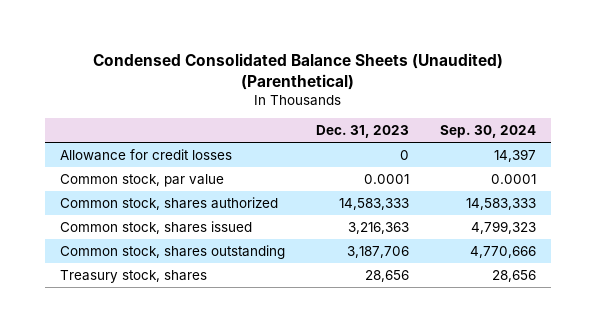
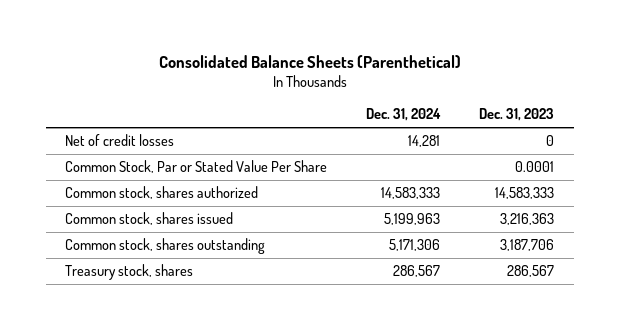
- Condensed Consolidated Balance Sheets (Unaudited) (Parenthetical)
+ Consolidated Balance Sheets (Parenthetical)
- | Dec. 31, 2023 | Sep. 30, 2024
+ | Dec. 31, 2024 | Dec. 31, 2023
- Allowance for credit losses | 0 | 14,397
- Common stock, par value | 0.0001 | 0.0001
+ Net of credit losses | 14,281 | 0
+ Common Stock, Par or Stated Value Per Share | | 0.0001
- Treasury stock, shares | 28,656 | 28,656
+ Treasury stock, shares | 286,567 | 286,567

